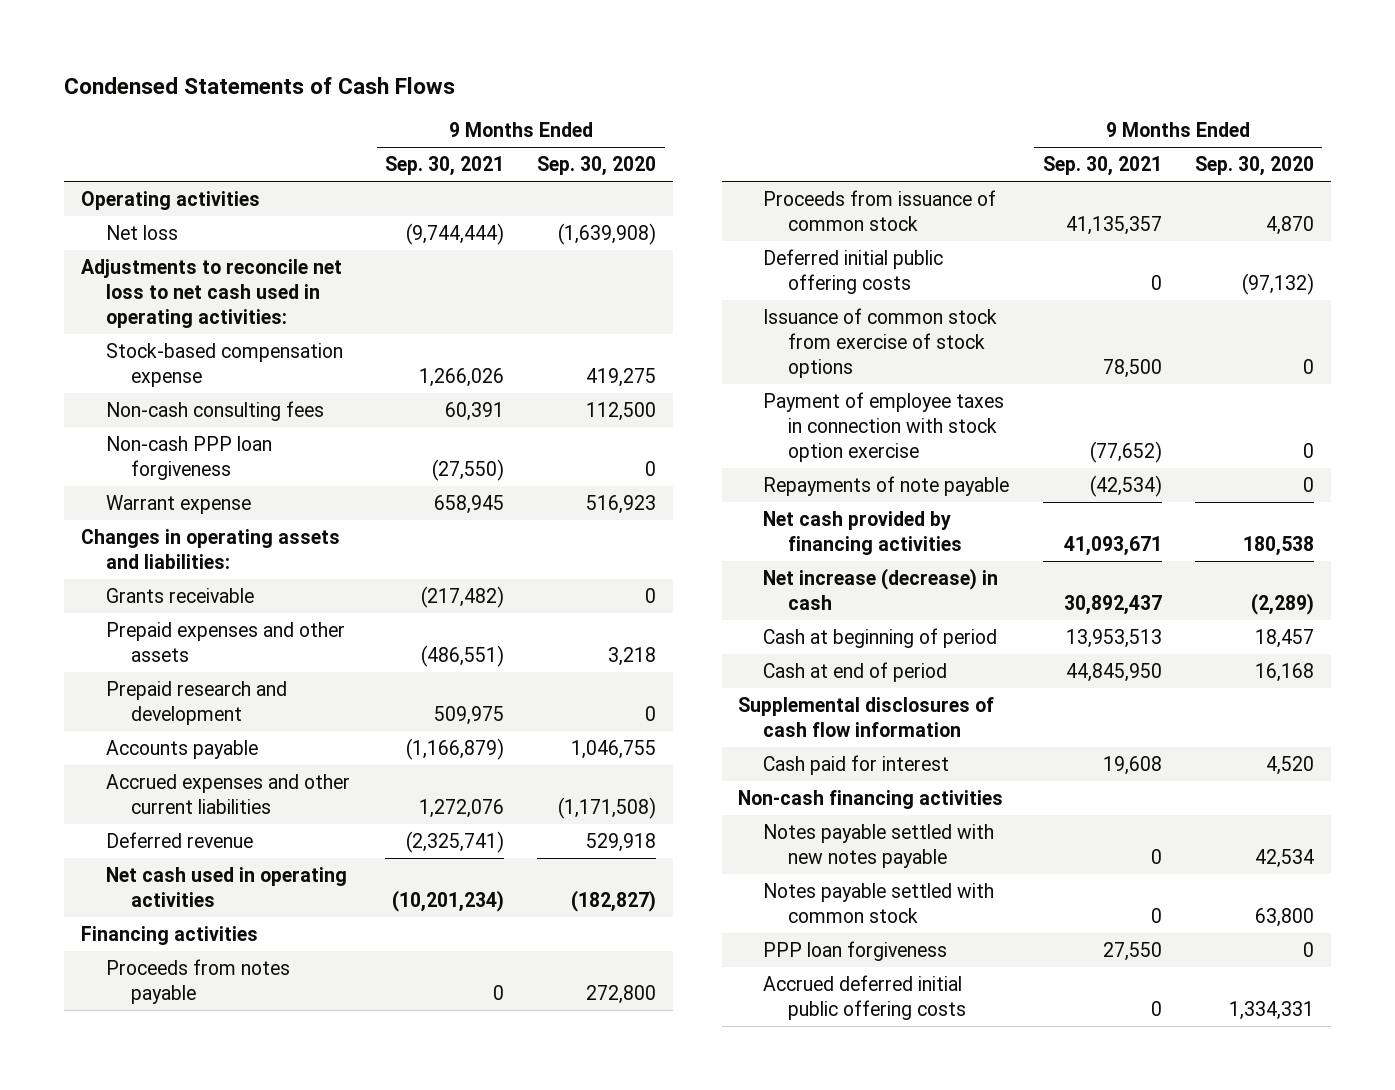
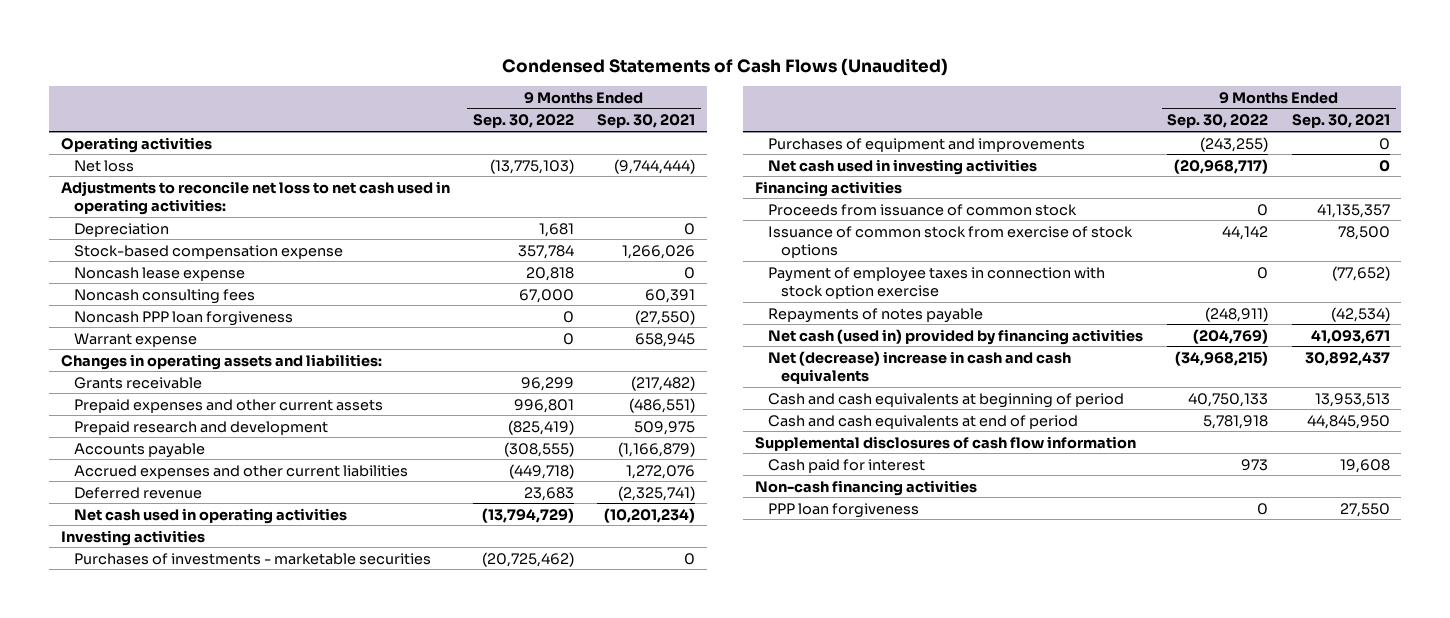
- Condensed Statements of Cash Flows
+ Condensed Statements of Cash Flows (Unaudited)
- | 9 Months Ended Sep. 30, 2021 | 9 Months Ended Sep. 30, 2020
+ | 9 Months Ended Sep. 30, 2022 | 9 Months Ended Sep. 30, 2021
+ Depreciation | 1,681 | 0
- Non-cash consulting fees | 60,391 | 112,500
- Non-cash PPP loan forgiveness | (27,550) | 0
+ Noncash lease expense | 20,818 | 0
+ Noncash consulting fees | 67,000 | 60,391
+ Noncash PPP loan forgiveness | 0 | (27,550)
- Prepaid expenses and other assets | (486,551) | 3,218
+ Prepaid expenses and other current assets | 996,801 | (486,551)
+ Investing activities
+ Purchases of investments - marketable securities | (20,725,462) | 0
+ Purchases of equipment and improvements | (243,255) | 0
+ Net cash used in investing activities | (20,968,717) | 0
- Proceeds from notes payable | 0 | 272,800
- Deferred initial public offering costs | 0 | (97,132)
- Repayments of note payable | (42,534) | 0
- Net cash provided by financing activities | 41,093,671 | 180,538
- Net increase (decrease) in cash | 30,892,437 | (2,289)
- Cash at beginning of period | 13,953,513 | 18,457
- Cash at end of period | 44,845,950 | 16,168
+ Repayments of notes payable | (248,911) | (42,534)
+ Net cash (used in) provided by financing activities | (204,769) | 41,093,671
+ Net (decrease) increase in cash and cash equivalents | (34,968,215) | 30,892,437
+ Cash and cash equivalents at beginning of period | 40,750,133 | 13,953,513
+ Cash and cash equivalents at end of period | 5,781,918 | 44,845,950
- Notes payable settled with new notes payable | 0 | 42,534
- Notes payable settled with common stock | 0 | 63,800
- Accrued deferred initial public offering costs | 0 | 1,334,331

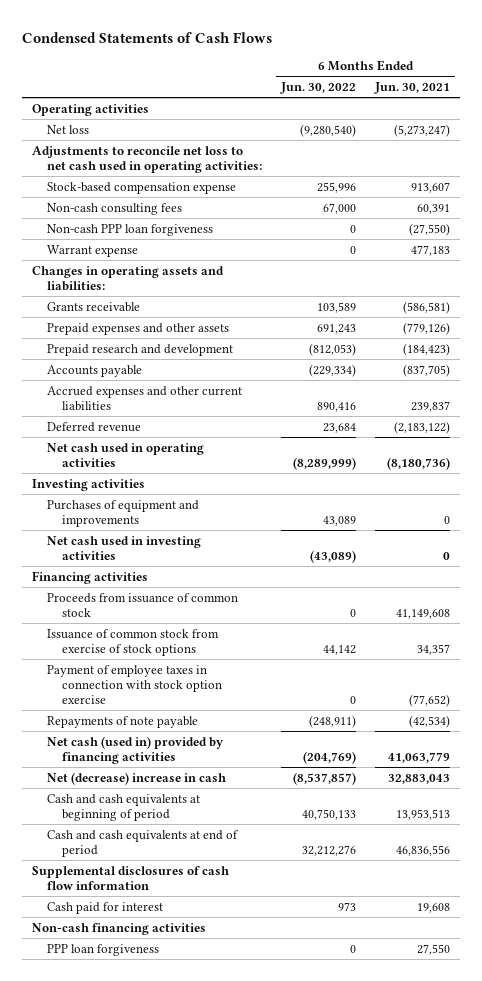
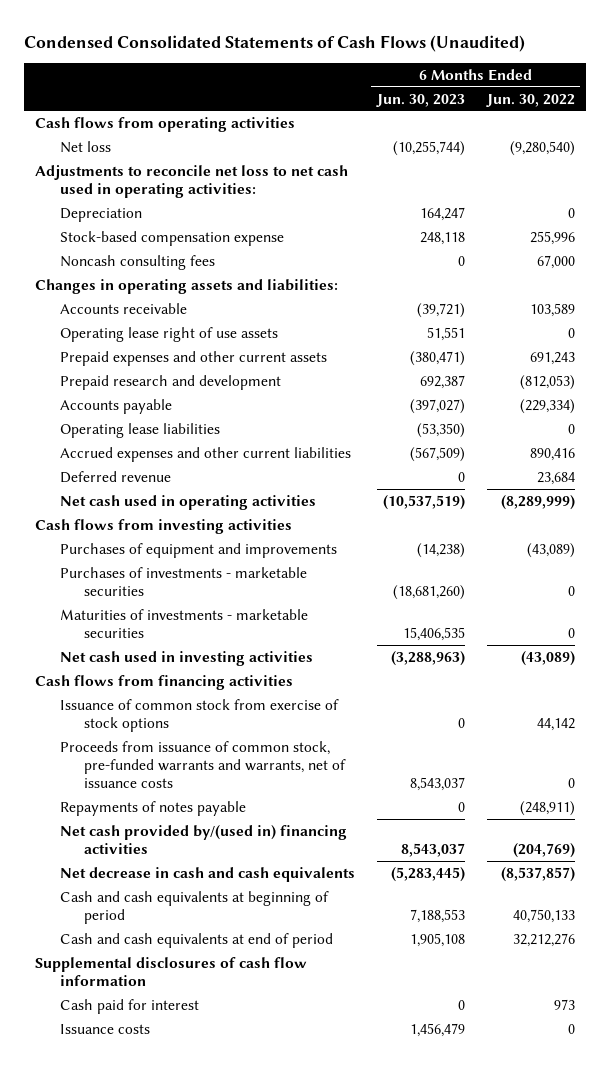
- Condensed Statements of Cash Flows
+ Condensed Consolidated Statements of Cash Flows (Unaudited)
- | 6 Months Ended Jun. 30, 2022 | 6 Months Ended Jun. 30, 2021
+ | 6 Months Ended Jun. 30, 2023 | 6 Months Ended Jun. 30, 2022
- Operating activities
+ Cash flows from operating activities
+ Depreciation | 164,247 | 0
- Non-cash consulting fees | 67,000 | 60,391
- Non-cash PPP loan forgiveness | 0 | (27,550)
- Warrant expense | 0 | 477,183
+ Noncash consulting fees | 0 | 67,000
- Grants receivable | 103,589 | (586,581)
- Prepaid expenses and other assets | 691,243 | (779,126)
+ Accounts receivable | (39,721) | 103,589
+ Operating lease right of use assets | 51,551 | 0
+ Prepaid expenses and other current assets | (380,471) | 691,243
+ Operating lease liabilities | (53,350) | 0
- Investing activities
- Purchases of equipment and improvements | 43,089 | 0
+ Cash flows from investing activities
+ Purchases of equipment and improvements | (14,238) | (43,089)
+ Purchases of investments - marketable securities | (18,681,260) | 0
+ Maturities of investments - marketable securities | 15,406,535 | 0
- Financing activities
- Proceeds from issuance of common stock | 0 | 41,149,608
+ Cash flows from financing activities
- Payment of employee taxes in connection with stock option exercise | 0 | (77,652)
- Repayments of note payable | (248,911) | (42,534)
- Net cash (used in) provided by financing activities | (204,769) | 41,063,779
- Net (decrease) increase in cash | (8,537,857) | 32,883,043
+ Proceeds from issuance of common stock, pre-funded warrants and warrants, net of issuance costs | 8,543,037 | 0
+ Repayments of notes payable | 0 | (248,911)
+ Net cash provided by/(used in) financing activities | 8,543,037 | (204,769)
+ Net decrease in cash and cash equivalents | (5,283,445) | (8,537,857)
- Non-cash financing activities
- PPP loan forgiveness | 0 | 27,550
+ Issuance costs | 1,456,479 | 0

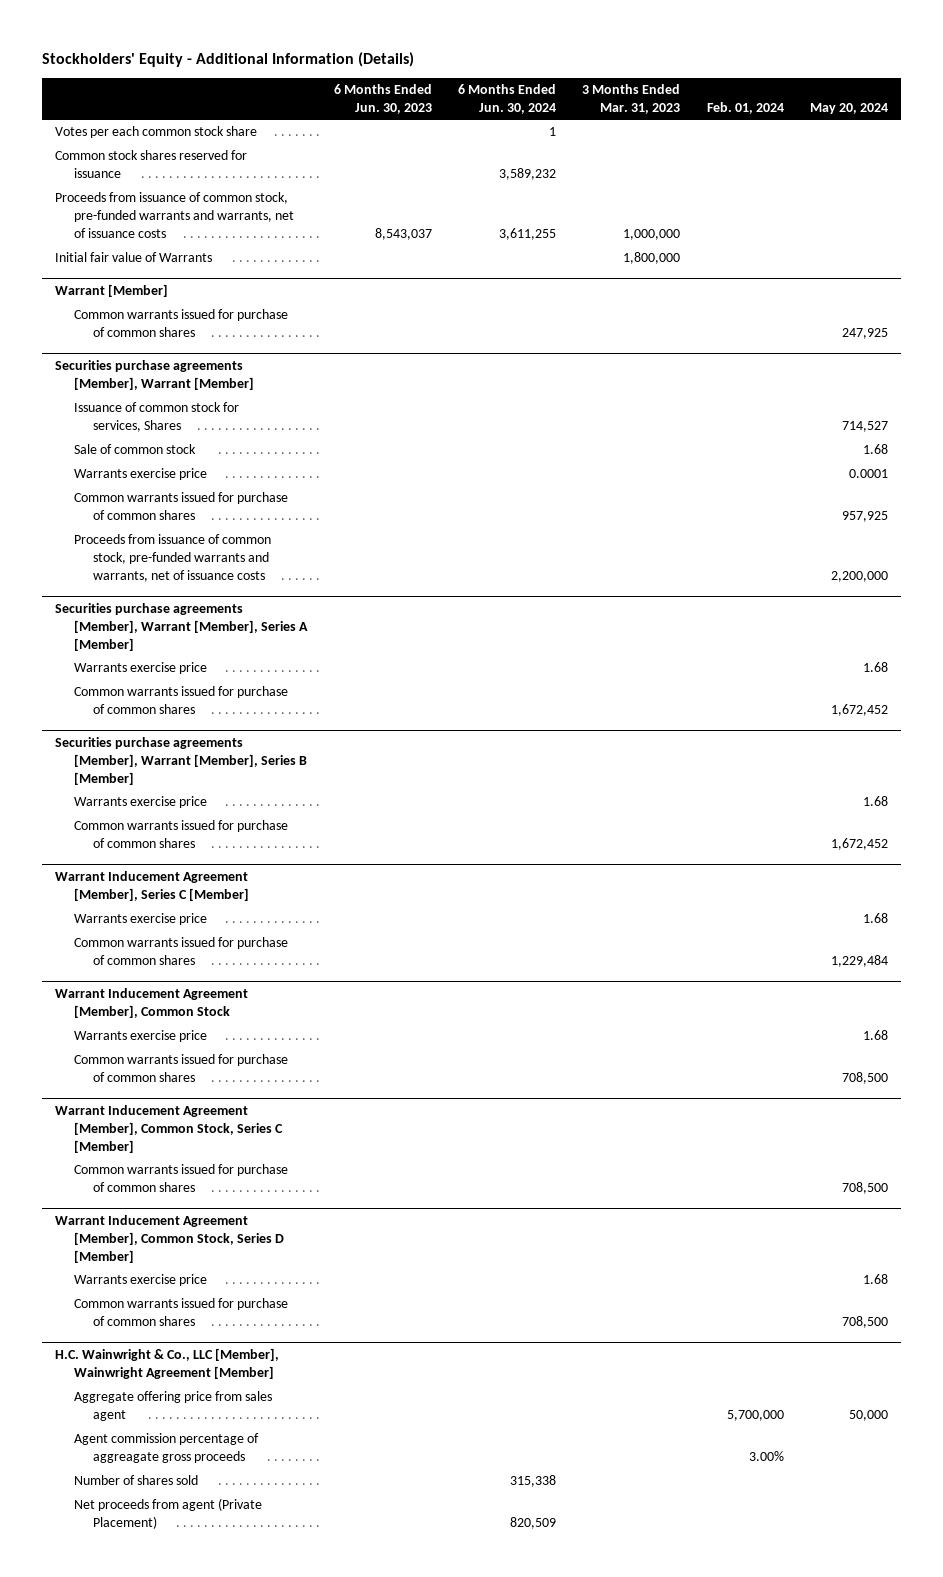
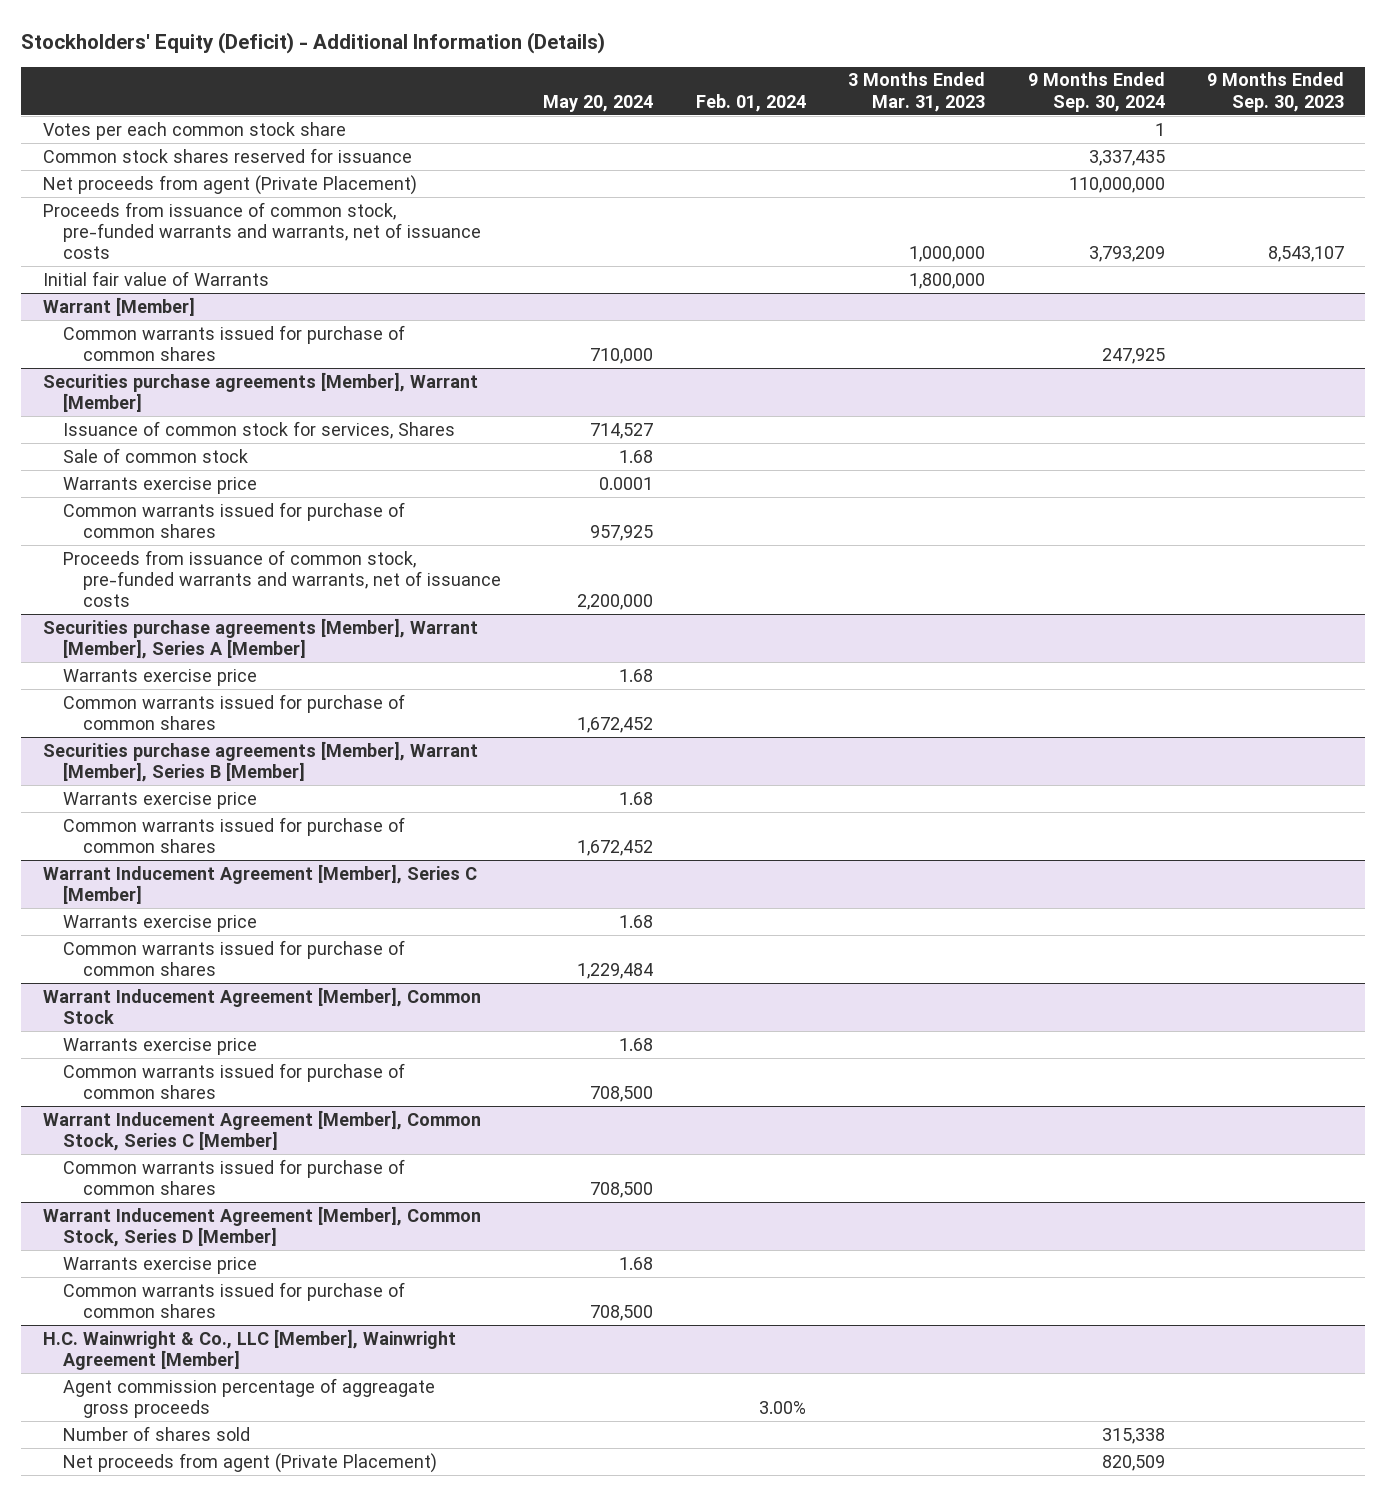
- Stockholders' Equity - Additional Information (Details)
+ Stockholders' Equity (Deficit) - Additional Information (Details)
- | 6 Months Ended Jun. 30, 2023 | 6 Months Ended Jun. 30, 2024 | 3 Months Ended Mar. 31, 2023 | Feb. 01, 2024 | May 20, 2024
+ | May 20, 2024 | Feb. 01, 2024 | 3 Months Ended Mar. 31, 2023 | 9 Months Ended Sep. 30, 2024 | 9 Months Ended Sep. 30, 2023
+ Net proceeds from agent (Private Placement) | | | | 110,000,000 |
@ Warrant [Member]
- Common warrants issued for purchase of common shares | | | | | 247,925
+ Common warrants issued for purchase of common shares | 710,000 | | | 247,925 |
@ H.C. Wainwright & Co., LLC [Member], Wainwright Agreement [Member]
- Aggregate offering price from sales agent | | | | 5,700,000 | 50,000

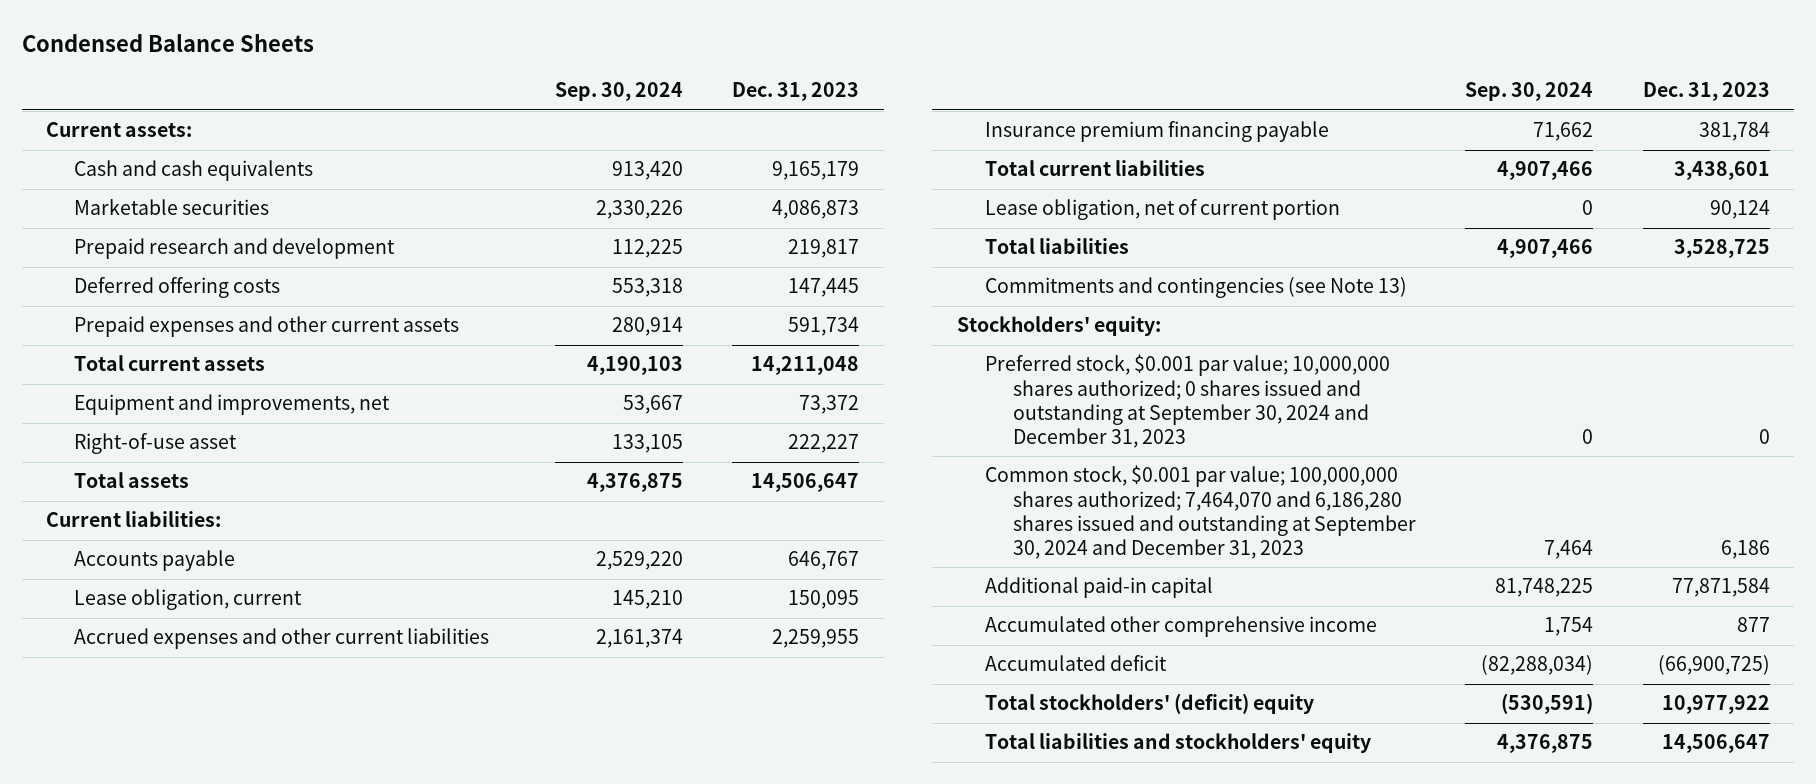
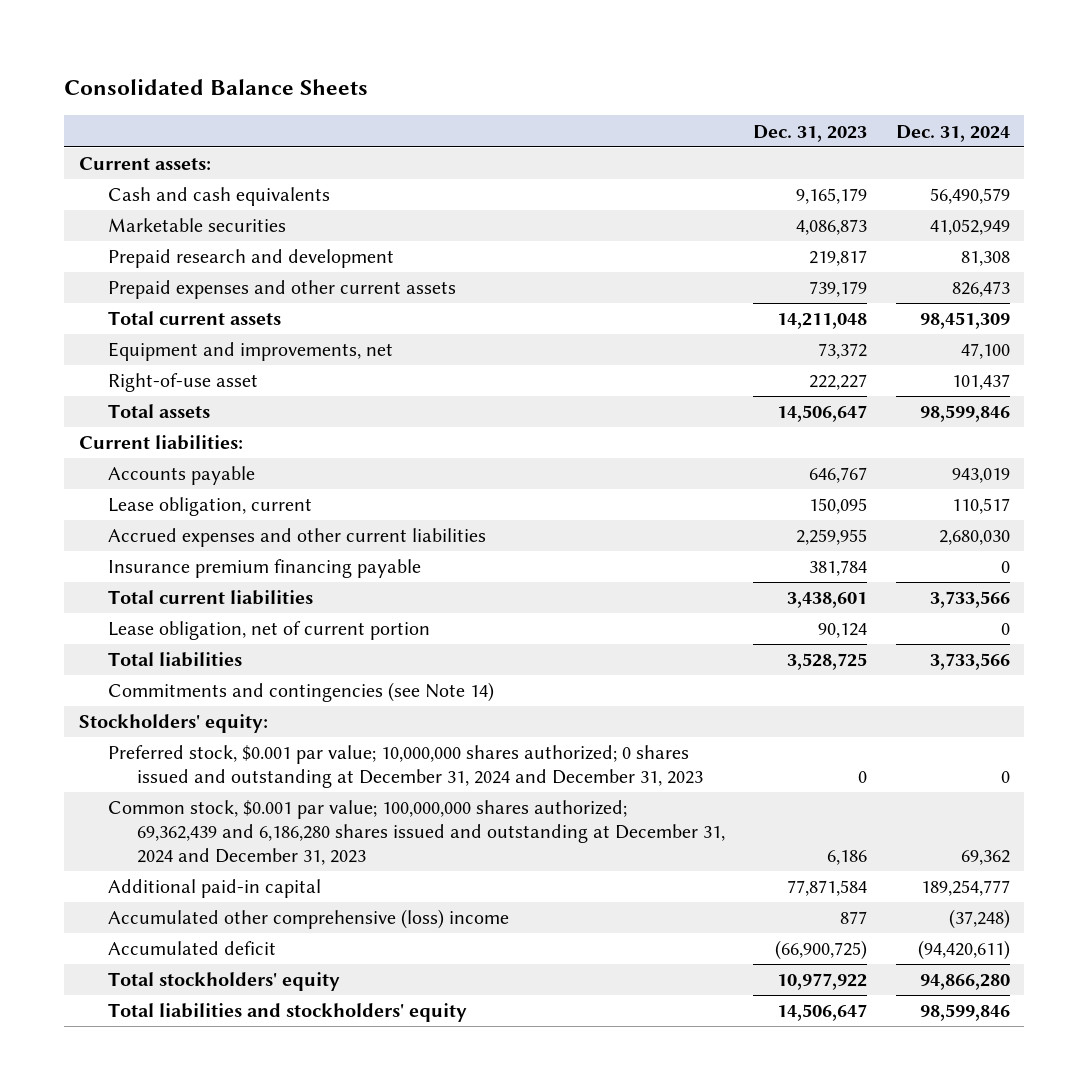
- Condensed Balance Sheets
+ Consolidated Balance Sheets
- | Sep. 30, 2024 | Dec. 31, 2023
+ | Dec. 31, 2023 | Dec. 31, 2024
- Deferred offering costs | 553,318 | 147,445
- Prepaid expenses and other current assets | 280,914 | 591,734
+ Prepaid expenses and other current assets | 739,179 | 826,473
- Commitments and contingencies (see Note 13)
+ Commitments and contingencies (see Note 14)
- Preferred stock, $0.001 par value; 10,000,000 shares authorized; 0 shares issued and outstanding at September 30, 2024 and December 31, 2023 | 0 | 0
- Common stock, $0.001 par value; 100,000,000 shares authorized; 7,464,070 and 6,186,280 shares issued and outstanding at September 30, 2024 and December 31, 2023 | 7,464 | 6,186
+ Preferred stock, $0.001 par value; 10,000,000 shares authorized; 0 shares issued and outstanding at December 31, 2024 and December 31, 2023 | 0 | 0
+ Common stock, $0.001 par value; 100,000,000 shares authorized; 69,362,439 and 6,186,280 shares issued and outstanding at December 31, 2024 and December 31, 2023 | 6,186 | 69,362
- Accumulated other comprehensive income | 1,754 | 877
+ Accumulated other comprehensive (loss) income | 877 | (37,248)
- Total stockholders' (deficit) equity | (530,591) | 10,977,922
+ Total stockholders' equity | 10,977,922 | 94,866,280

